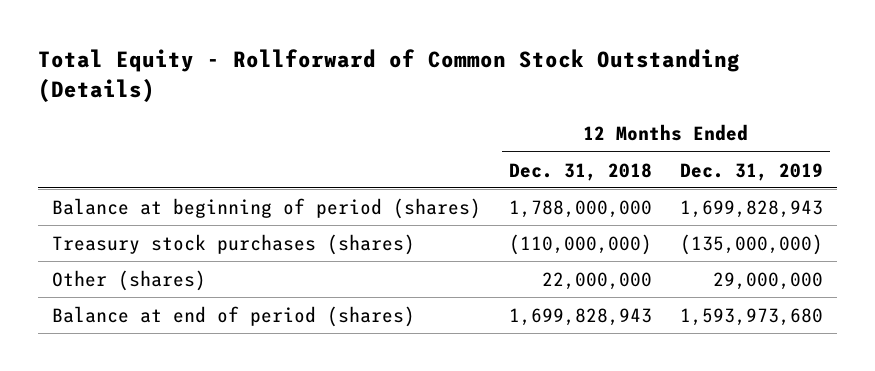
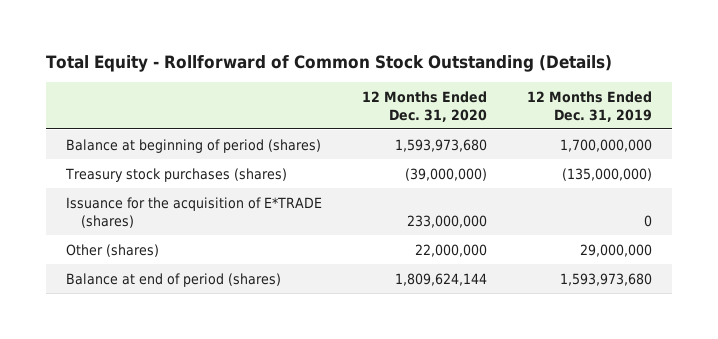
- | 12 Months Ended Dec. 31, 2018 | 12 Months Ended Dec. 31, 2019
+ | 12 Months Ended Dec. 31, 2020 | 12 Months Ended Dec. 31, 2019
- Balance at beginning of period (shares) | 1,788,000,000 | 1,699,828,943
+ Balance at beginning of period (shares) | 1,593,973,680 | 1,700,000,000
+ Issuance for the acquisition of E*TRADE (shares) | 233,000,000 | 0

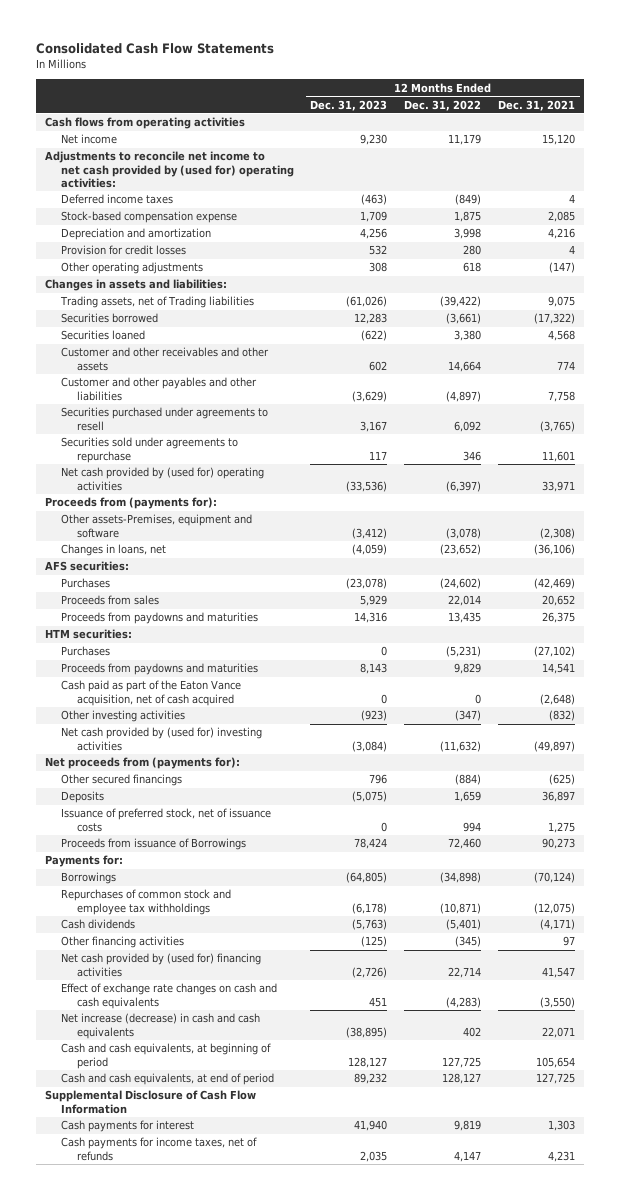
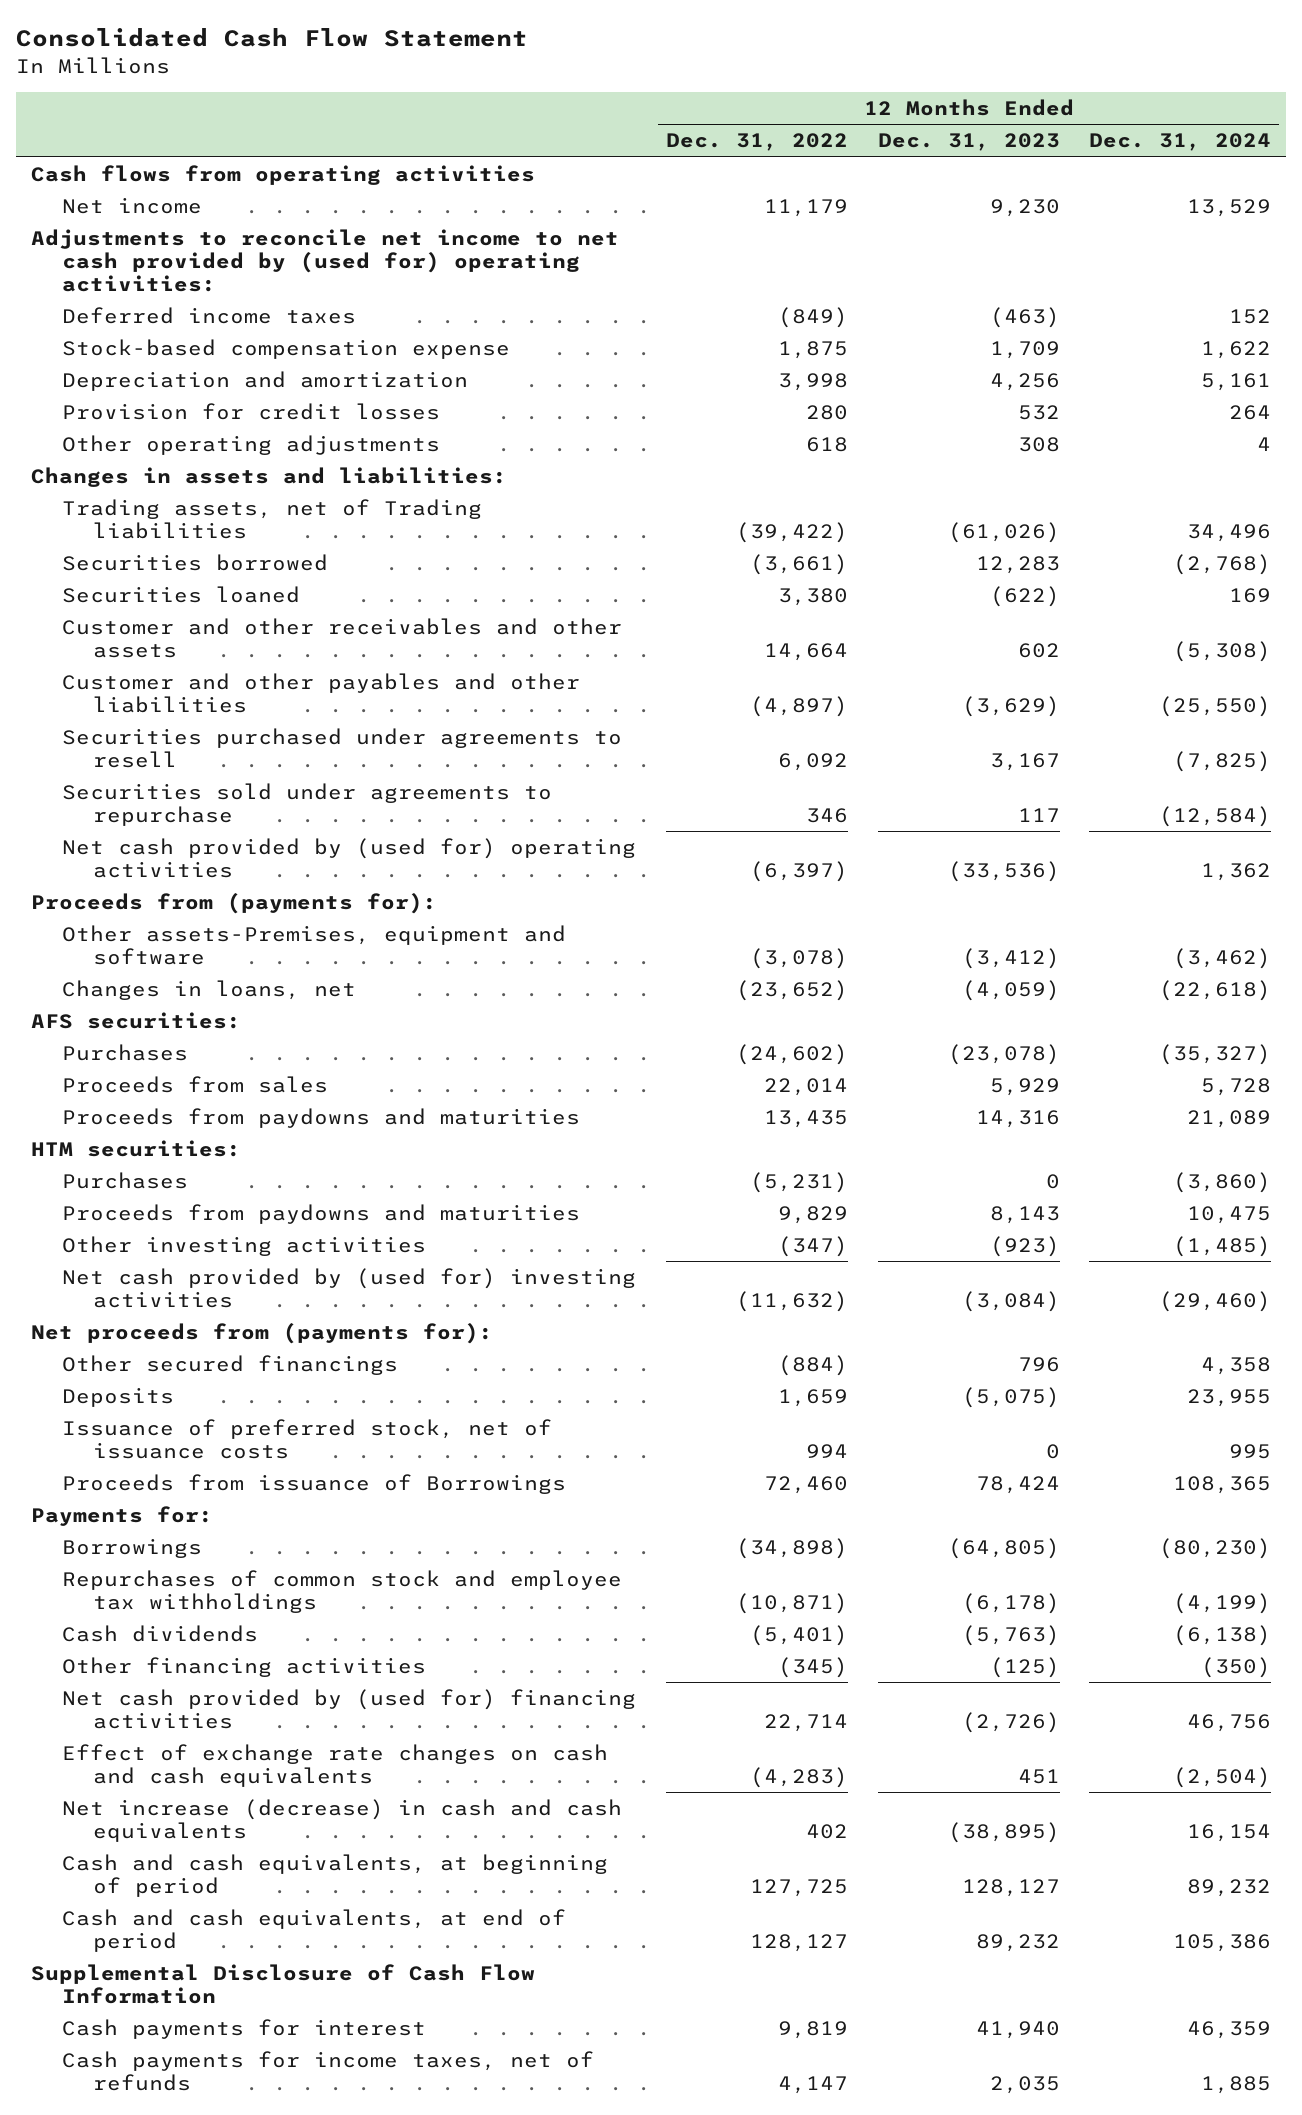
- Consolidated Cash Flow Statements
+ Consolidated Cash Flow Statement
- | 12 Months Ended Dec. 31, 2023 | 12 Months Ended Dec. 31, 2022 | 12 Months Ended Dec. 31, 2021
+ | 12 Months Ended Dec. 31, 2022 | 12 Months Ended Dec. 31, 2023 | 12 Months Ended Dec. 31, 2024
- Cash paid as part of the Eaton Vance acquisition, net of cash acquired | 0 | 0 | (2,648)

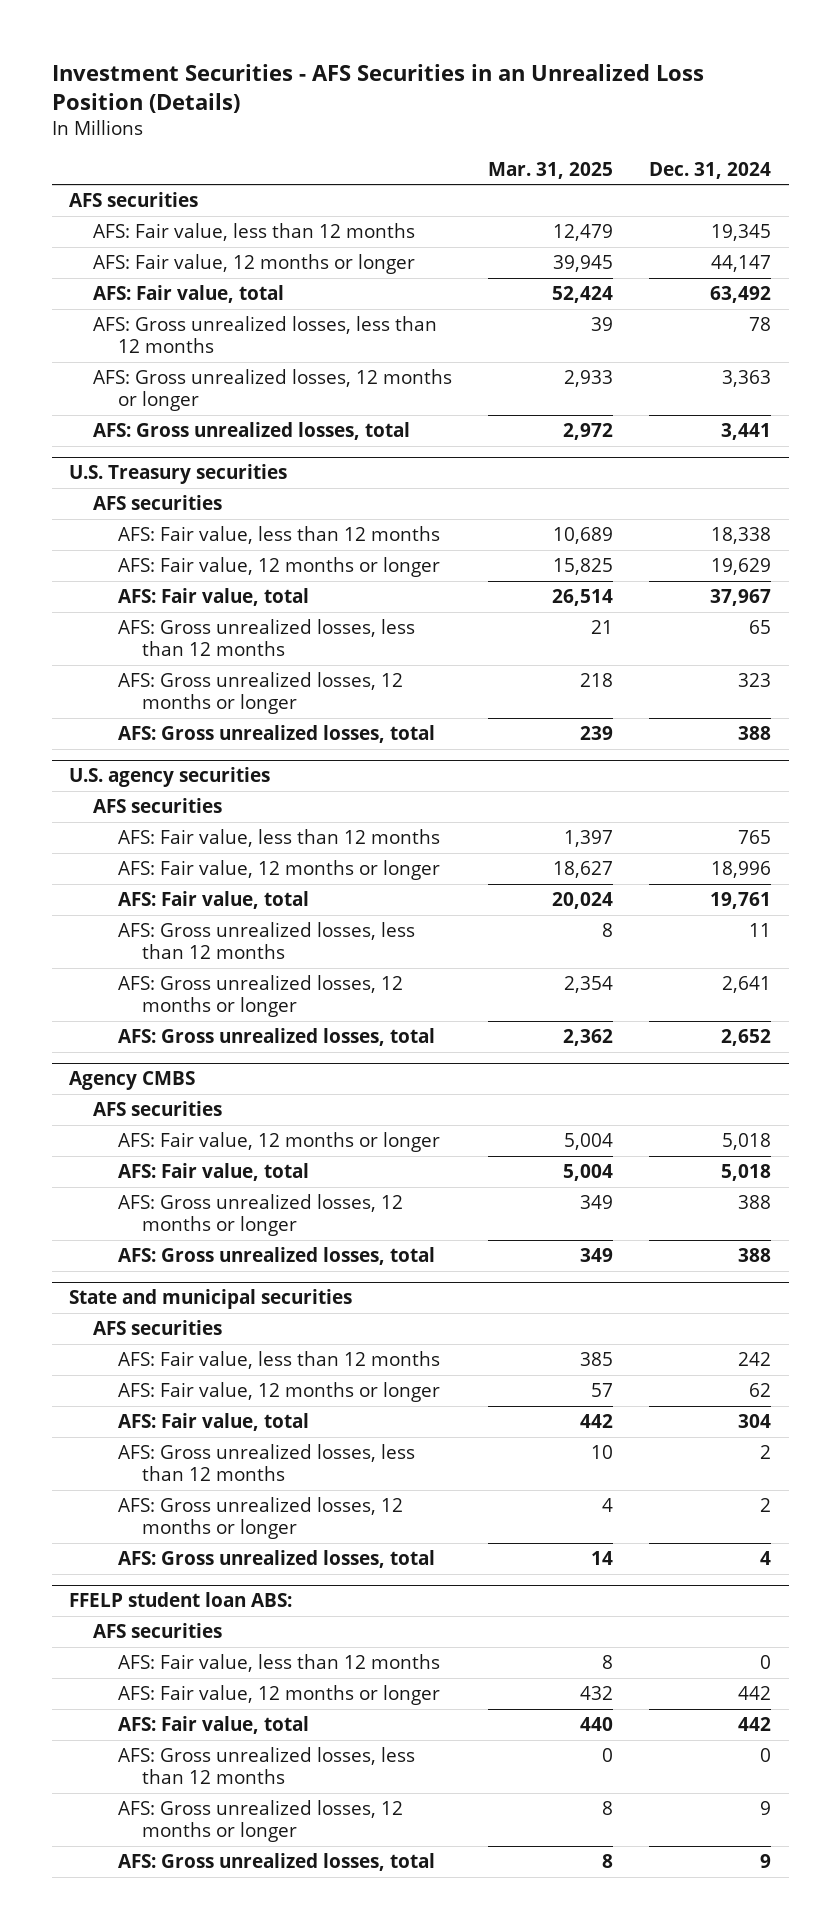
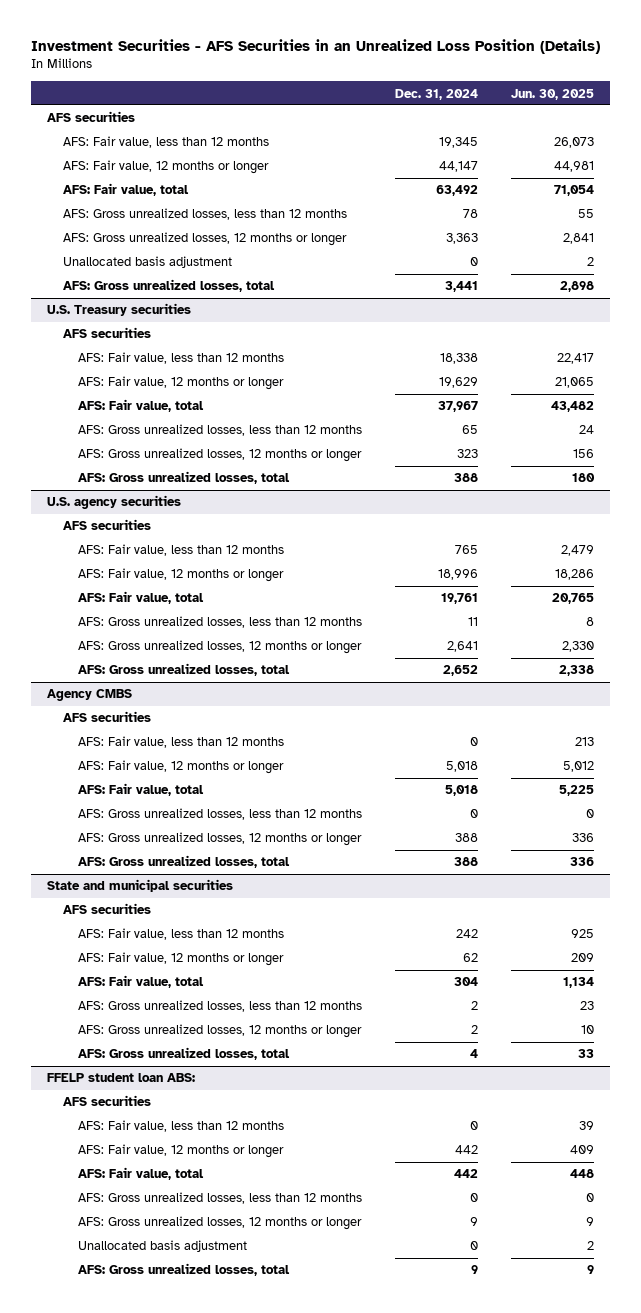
- | Mar. 31, 2025 | Dec. 31, 2024
+ | Dec. 31, 2024 | Jun. 30, 2025
+ Unallocated basis adjustment | 0 | 2
@ Agency CMBS
+ AFS: Fair value, less than 12 months | 0 | 213
+ AFS: Gross unrealized losses, less than 12 months | 0 | 0
@ FFELP student loan ABS:
+ Unallocated basis adjustment | 0 | 2

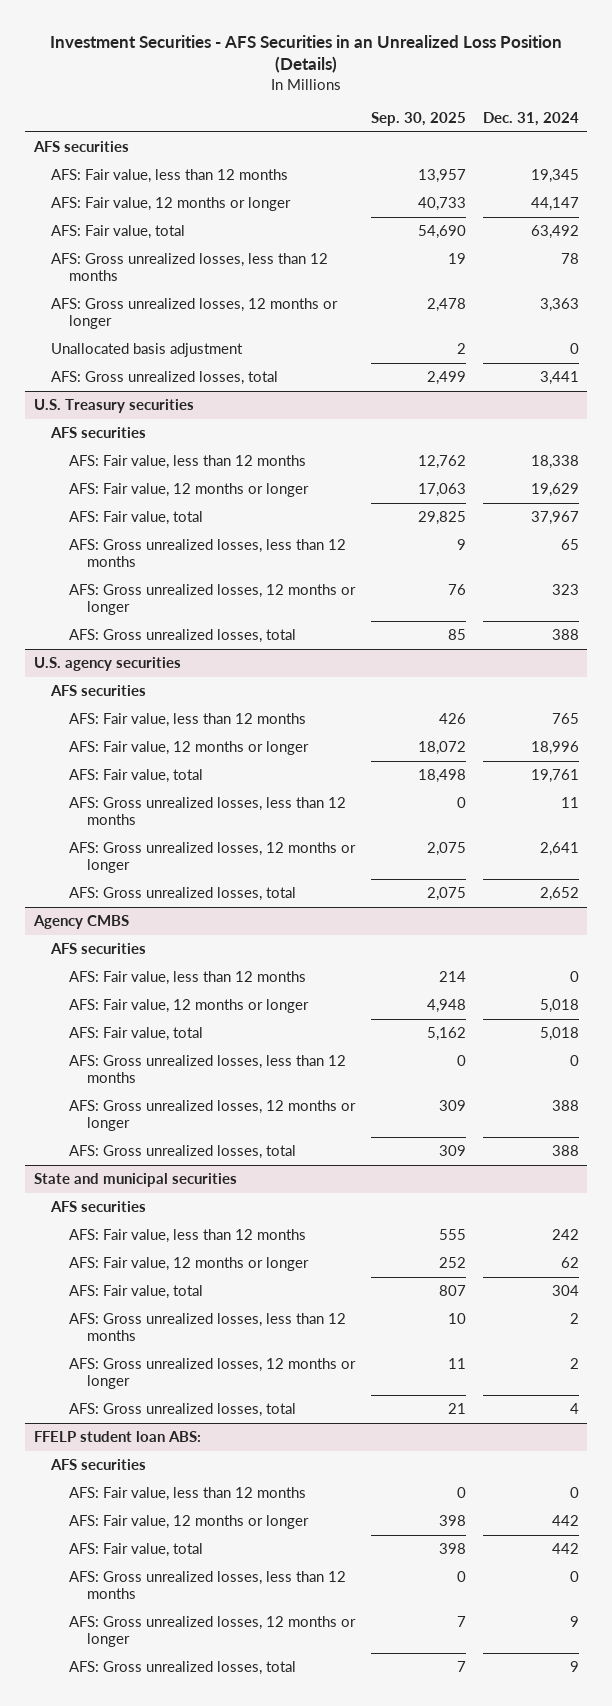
- | Dec. 31, 2024 | Jun. 30, 2025
+ | Sep. 30, 2025 | Dec. 31, 2024
@ FFELP student loan ABS:
- Unallocated basis adjustment | 0 | 2

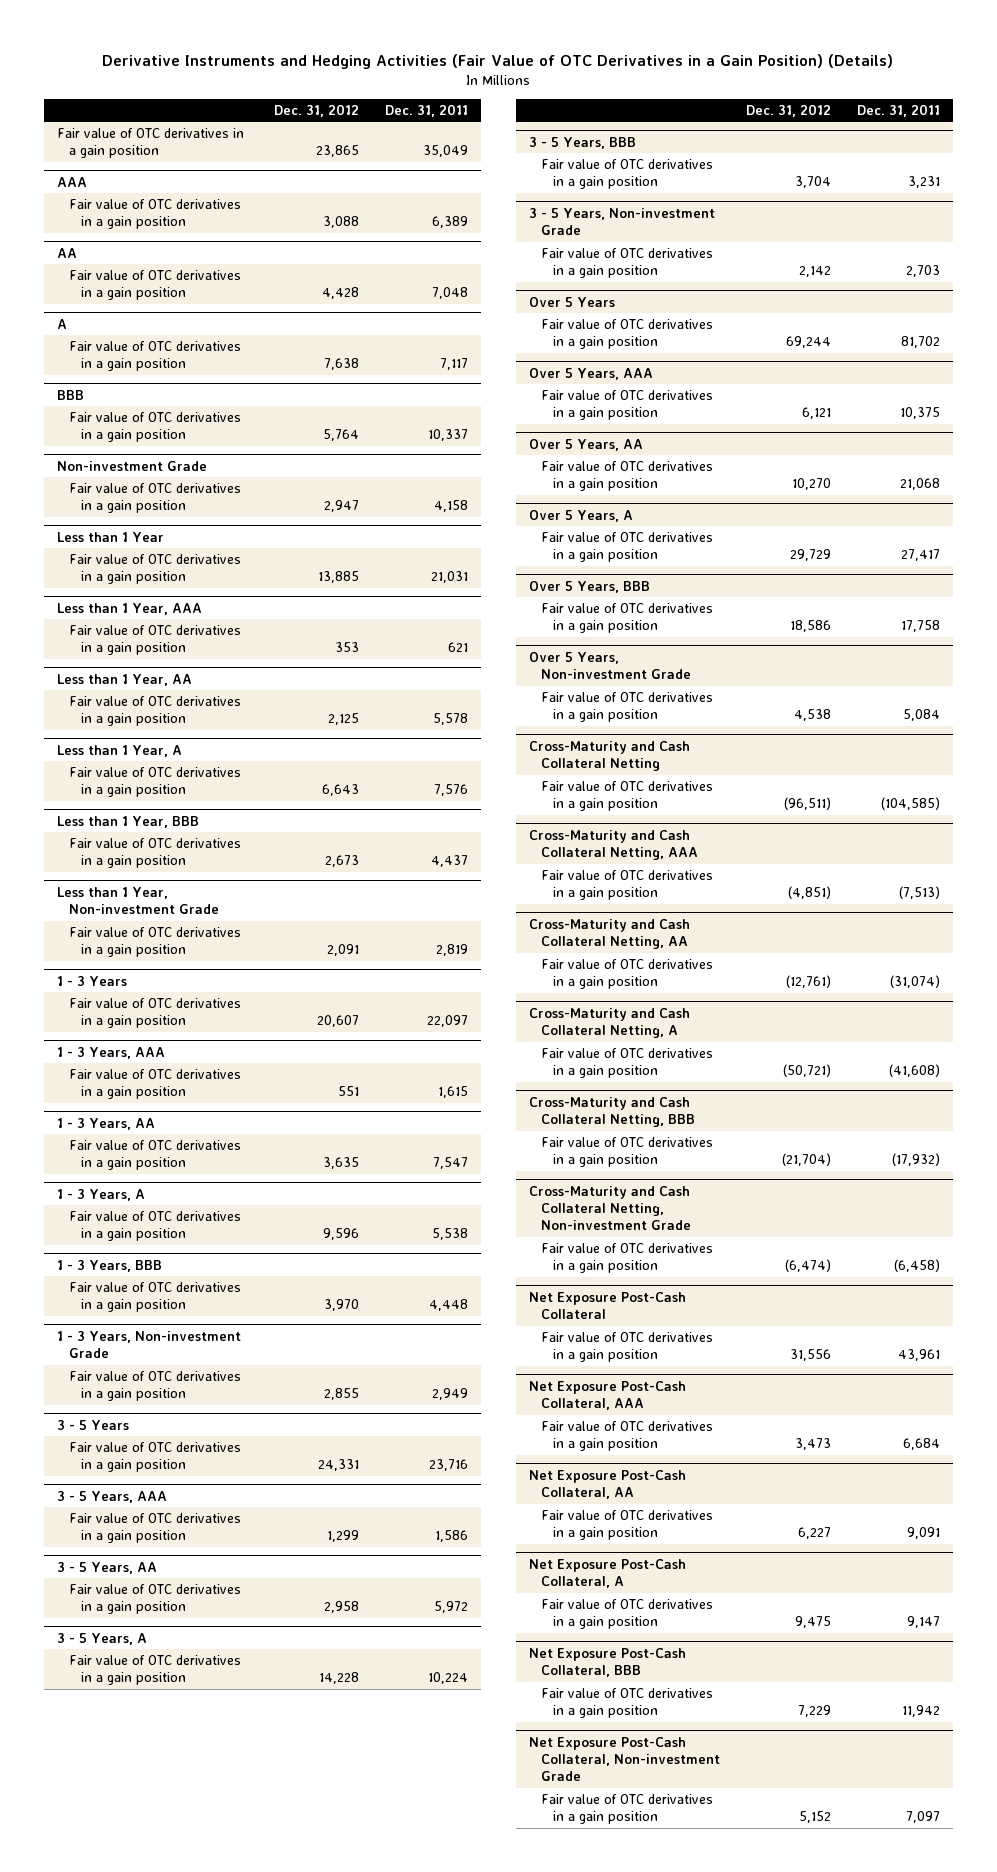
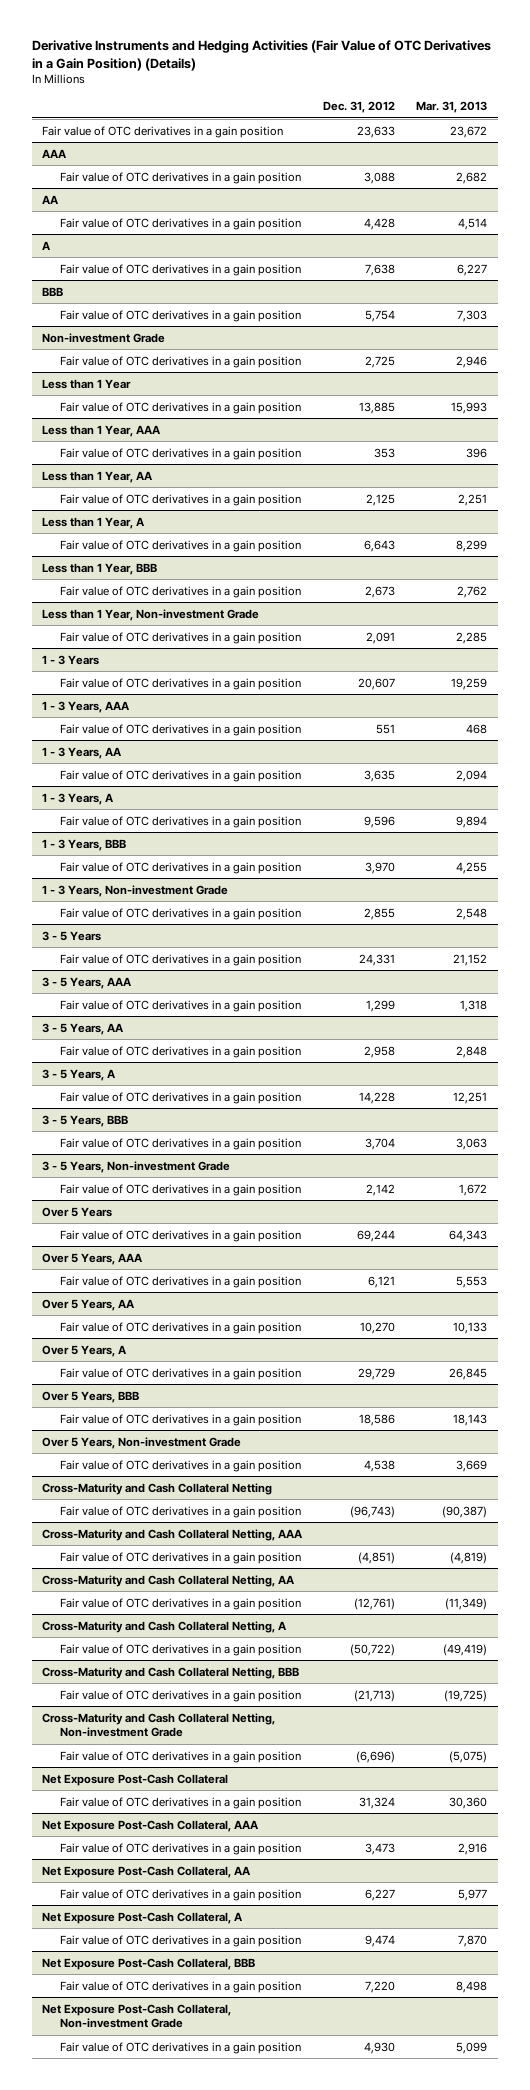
- | Dec. 31, 2012 | Dec. 31, 2011
+ | Dec. 31, 2012 | Mar. 31, 2013
- Fair value of OTC derivatives in a gain position | 23,865 | 35,049
+ Fair value of OTC derivatives in a gain position | 23,633 | 23,672
@ BBB
- Fair value of OTC derivatives in a gain position | 5,764 | 10,337
+ Fair value of OTC derivatives in a gain position | 5,754 | 7,303
@ Non-investment Grade
- Fair value of OTC derivatives in a gain position | 2,947 | 4,158
+ Fair value of OTC derivatives in a gain position | 2,725 | 2,946
@ Cross-Maturity and Cash Collateral Netting
- Fair value of OTC derivatives in a gain position | (96,511) | (104,585)
+ Fair value of OTC derivatives in a gain position | (96,743) | (90,387)
@ Cross-Maturity and Cash Collateral Netting, A
- Fair value of OTC derivatives in a gain position | (50,721) | (41,608)
+ Fair value of OTC derivatives in a gain position | (50,722) | (49,419)
@ Cross-Maturity and Cash Collateral Netting, BBB
- Fair value of OTC derivatives in a gain position | (21,704) | (17,932)
+ Fair value of OTC derivatives in a gain position | (21,713) | (19,725)
@ Cross-Maturity and Cash Collateral Netting, Non-investment Grade
- Fair value of OTC derivatives in a gain position | (6,474) | (6,458)
+ Fair value of OTC derivatives in a gain position | (6,696) | (5,075)
@ Net Exposure Post-Cash Collateral
- Fair value of OTC derivatives in a gain position | 31,556 | 43,961
+ Fair value of OTC derivatives in a gain position | 31,324 | 30,360
@ Net Exposure Post-Cash Collateral, A
- Fair value of OTC derivatives in a gain position | 9,475 | 9,147
+ Fair value of OTC derivatives in a gain position | 9,474 | 7,870
@ Net Exposure Post-Cash Collateral, BBB
- Fair value of OTC derivatives in a gain position | 7,229 | 11,942
+ Fair value of OTC derivatives in a gain position | 7,220 | 8,498
@ Net Exposure Post-Cash Collateral, Non-investment Grade
- Fair value of OTC derivatives in a gain position | 5,152 | 7,097
+ Fair value of OTC derivatives in a gain position | 4,930 | 5,099

